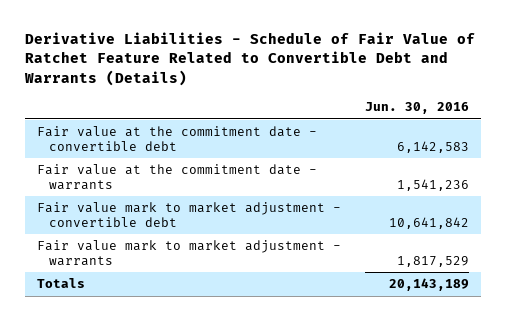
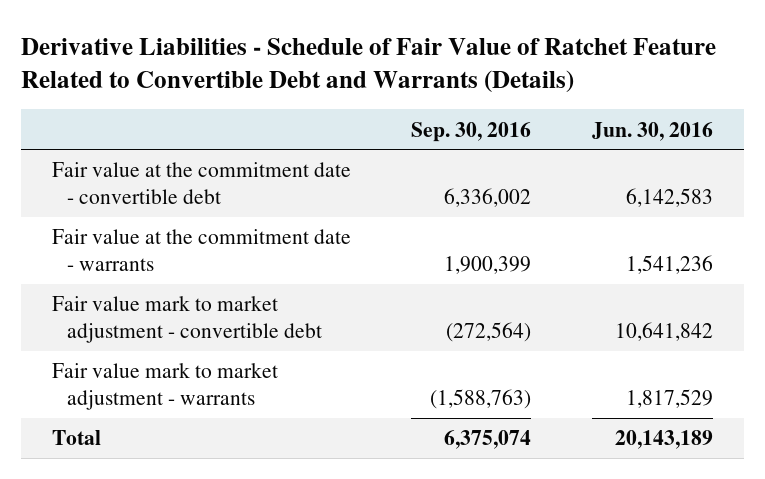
- | Jun. 30, 2016
+ | Sep. 30, 2016 | Jun. 30, 2016
- Totals | 20,143,189
+ Total | 6,375,074 | 20,143,189

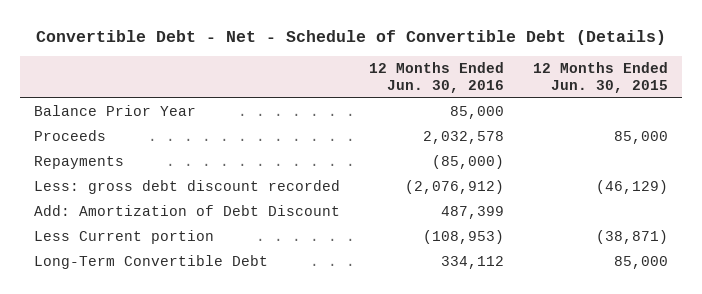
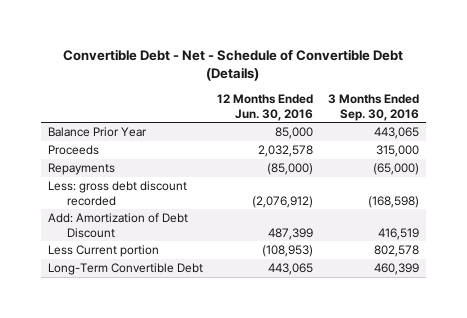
- | 12 Months Ended Jun. 30, 2016 | 12 Months Ended Jun. 30, 2015
+ | 12 Months Ended Jun. 30, 2016 | 3 Months Ended Sep. 30, 2016
- Long-Term Convertible Debt | 334,112 | 85,000
+ Long-Term Convertible Debt | 443,065 | 460,399

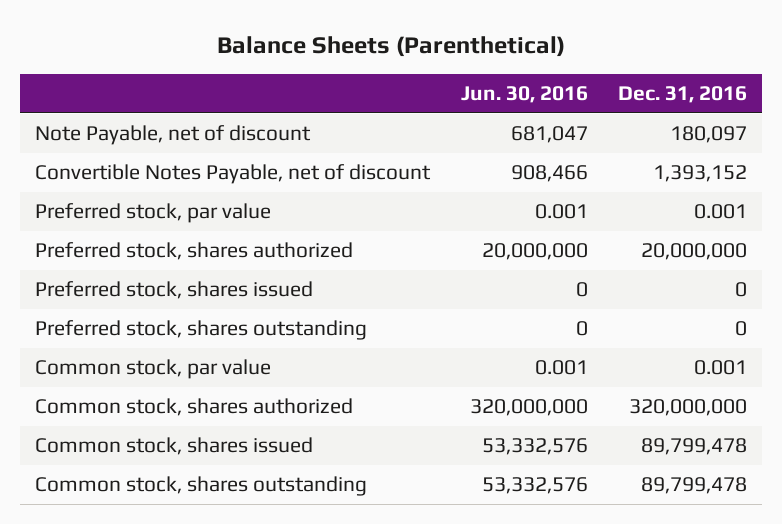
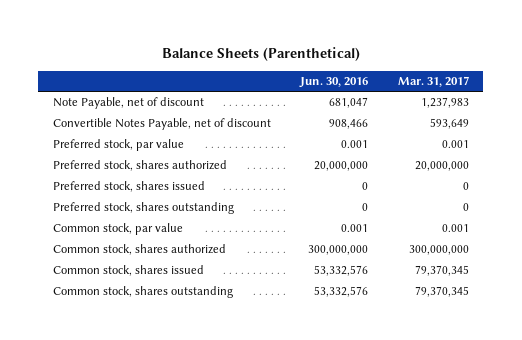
- | Jun. 30, 2016 | Dec. 31, 2016
+ | Jun. 30, 2016 | Mar. 31, 2017
- Common stock, shares authorized | 320,000,000 | 320,000,000
+ Common stock, shares authorized | 300,000,000 | 300,000,000

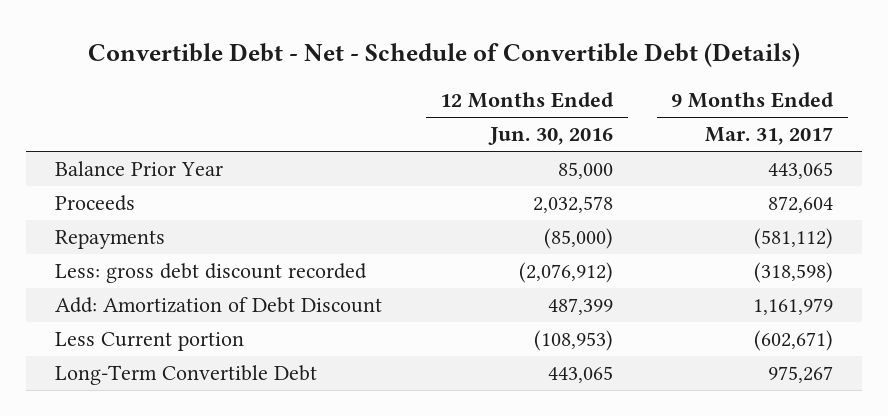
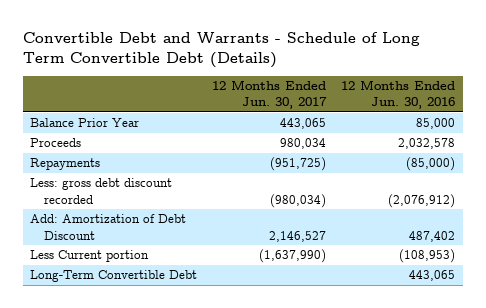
- Convertible Debt - Net - Schedule of Convertible Debt (Details)
+ Convertible Debt and Warrants - Schedule of Long Term Convertible Debt (Details)
- | 12 Months Ended Jun. 30, 2016 | 9 Months Ended Mar. 31, 2017
+ | 12 Months Ended Jun. 30, 2017 | 12 Months Ended Jun. 30, 2016
- Add: Amortization of Debt Discount | 487,399 | 1,161,979
+ Add: Amortization of Debt Discount | 2,146,527 | 487,402

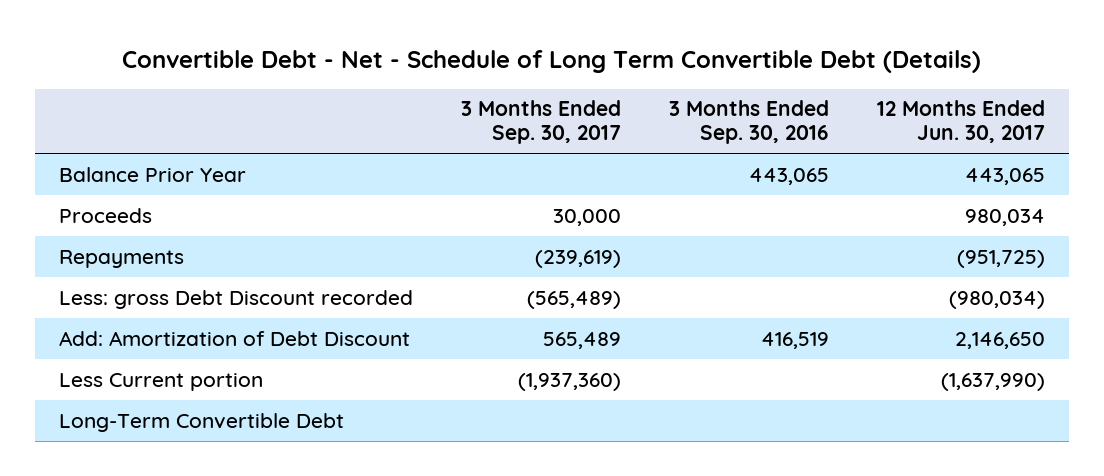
- Convertible Debt and Warrants - Schedule of Long Term Convertible Debt (Details)
+ Convertible Debt - Net - Schedule of Long Term Convertible Debt (Details)
- | 12 Months Ended Jun. 30, 2017 | 12 Months Ended Jun. 30, 2016
+ | 3 Months Ended Sep. 30, 2017 | 3 Months Ended Sep. 30, 2016 | 12 Months Ended Jun. 30, 2017
- Less: gross debt discount recorded | (980,034) | (2,076,912)
- Add: Amortization of Debt Discount | 2,146,527 | 487,402
+ Less: gross Debt Discount recorded | (565,489) | | (980,034)
+ Add: Amortization of Debt Discount | 565,489 | 416,519 | 2,146,650

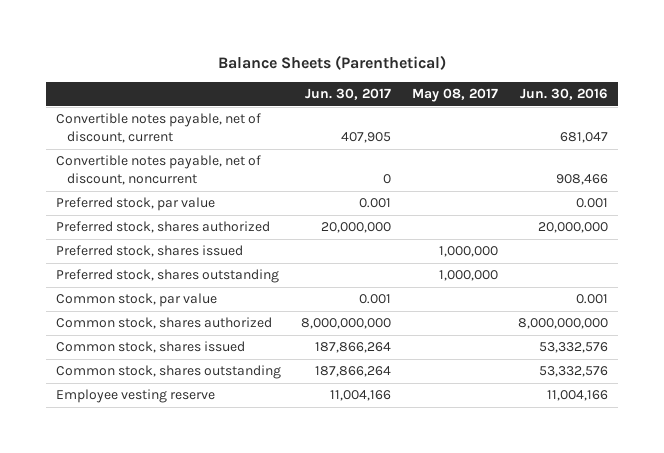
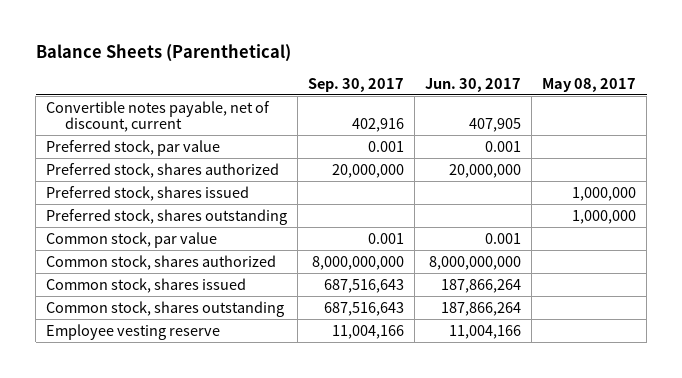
- | Jun. 30, 2017 | May 08, 2017 | Jun. 30, 2016
+ | Sep. 30, 2017 | Jun. 30, 2017 | May 08, 2017
- Convertible notes payable, net of discount, noncurrent | 0 | | 908,466

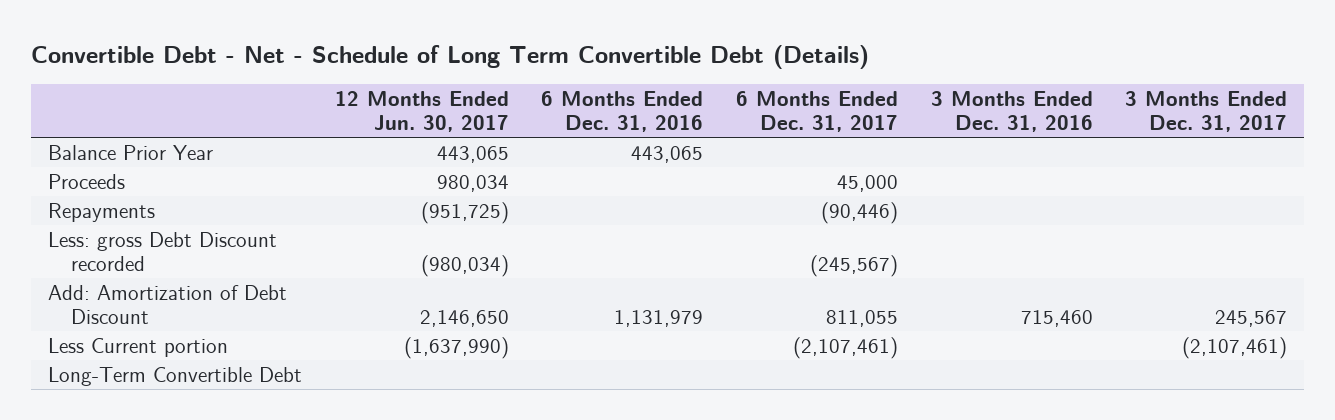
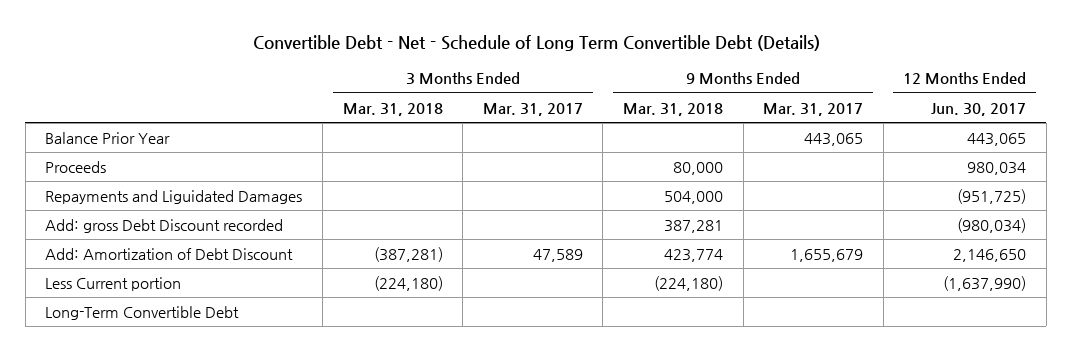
- | 12 Months Ended Jun. 30, 2017 | 6 Months Ended Dec. 31, 2016 | 6 Months Ended Dec. 31, 2017 | 3 Months Ended Dec. 31, 2016 | 3 Months Ended Dec. 31, 2017
+ | 3 Months Ended Mar. 31, 2018 | 3 Months Ended Mar. 31, 2017 | 9 Months Ended Mar. 31, 2018 | 9 Months Ended Mar. 31, 2017 | 12 Months Ended Jun. 30, 2017
- Repayments | (951,725) | | (90,446) | |
- Less: gross Debt Discount recorded | (980,034) | | (245,567) | |
+ Repayments and Liguidated Damages | | | 504,000 | | (951,725)
+ Add: gross Debt Discount recorded | | | 387,281 | | (980,034)

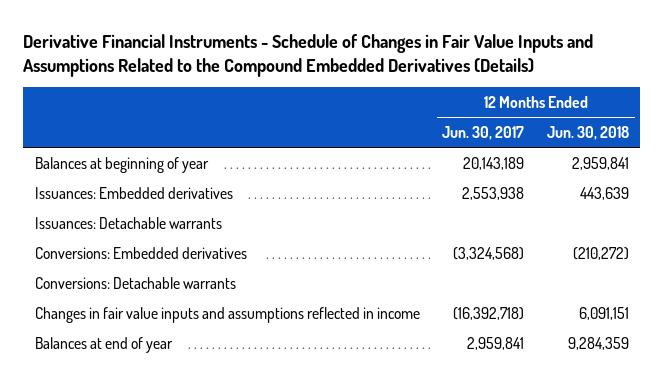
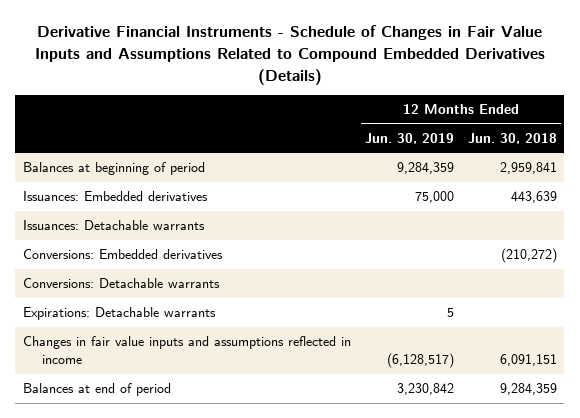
- Derivative Financial Instruments - Schedule of Changes in Fair Value Inputs and Assumptions Related to the Compound Embedded Derivatives (Details)
+ Derivative Financial Instruments - Schedule of Changes in Fair Value Inputs and Assumptions Related to Compound Embedded Derivatives (Details)
- | 12 Months Ended Jun. 30, 2017 | 12 Months Ended Jun. 30, 2018
+ | 12 Months Ended Jun. 30, 2019 | 12 Months Ended Jun. 30, 2018
- Balances at beginning of year | 20,143,189 | 2,959,841
+ Balances at beginning of period | 9,284,359 | 2,959,841
+ Expirations: Detachable warrants | 5 |
- Balances at end of year | 2,959,841 | 9,284,359
+ Balances at end of period | 3,230,842 | 9,284,359

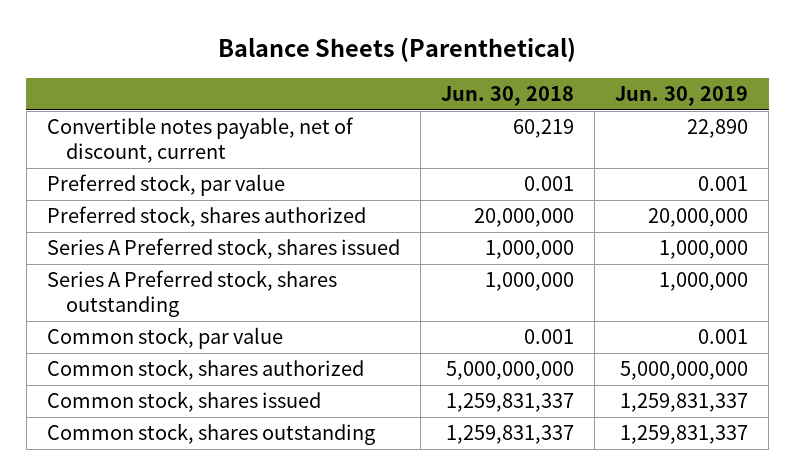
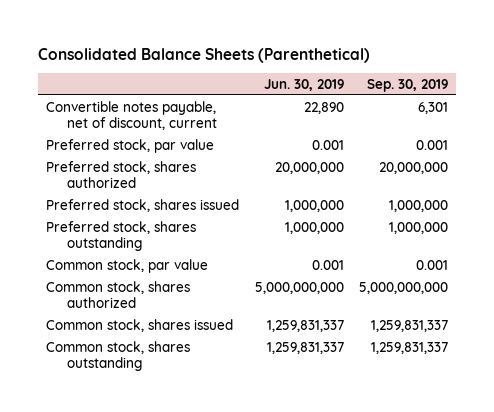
- Balance Sheets (Parenthetical)
+ Consolidated Balance Sheets (Parenthetical)
- | Jun. 30, 2018 | Jun. 30, 2019
+ | Jun. 30, 2019 | Sep. 30, 2019
- Series A Preferred stock, shares issued | 1,000,000 | 1,000,000
- Series A Preferred stock, shares outstanding | 1,000,000 | 1,000,000
+ Preferred stock, shares issued | 1,000,000 | 1,000,000
+ Preferred stock, shares outstanding | 1,000,000 | 1,000,000

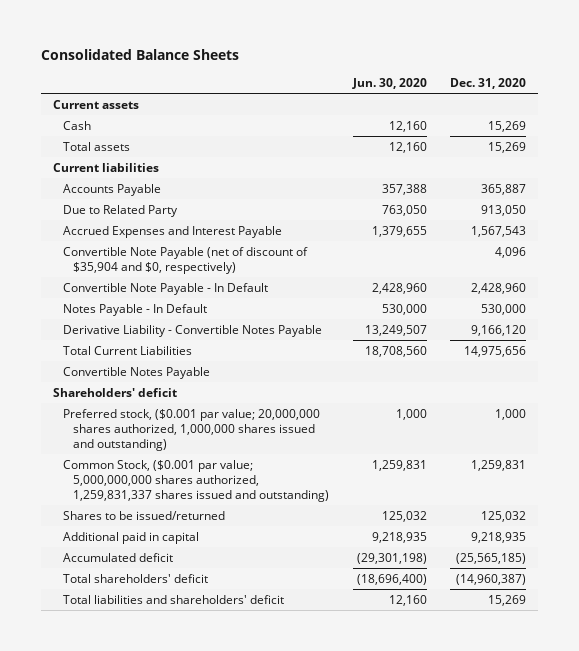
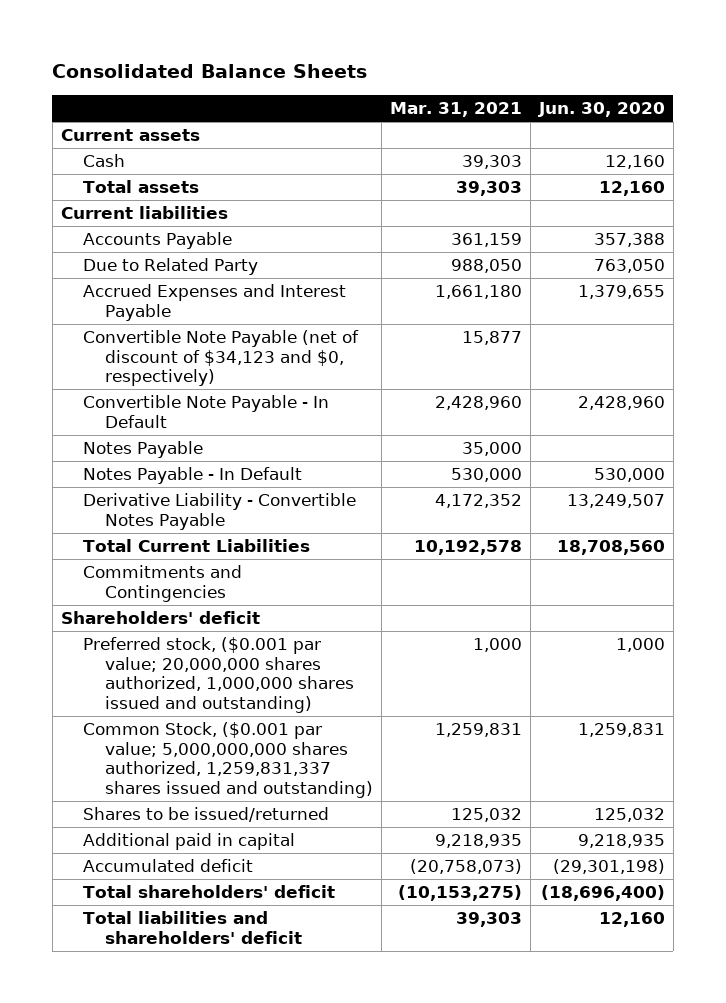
- | Jun. 30, 2020 | Dec. 31, 2020
+ | Mar. 31, 2021 | Jun. 30, 2020
- Convertible Note Payable (net of discount of $35,904 and $0, respectively) | | 4,096
+ Convertible Note Payable (net of discount of $34,123 and $0, respectively) | 15,877 |
+ Notes Payable | 35,000 |
- Convertible Notes Payable
+ Commitments and Contingencies

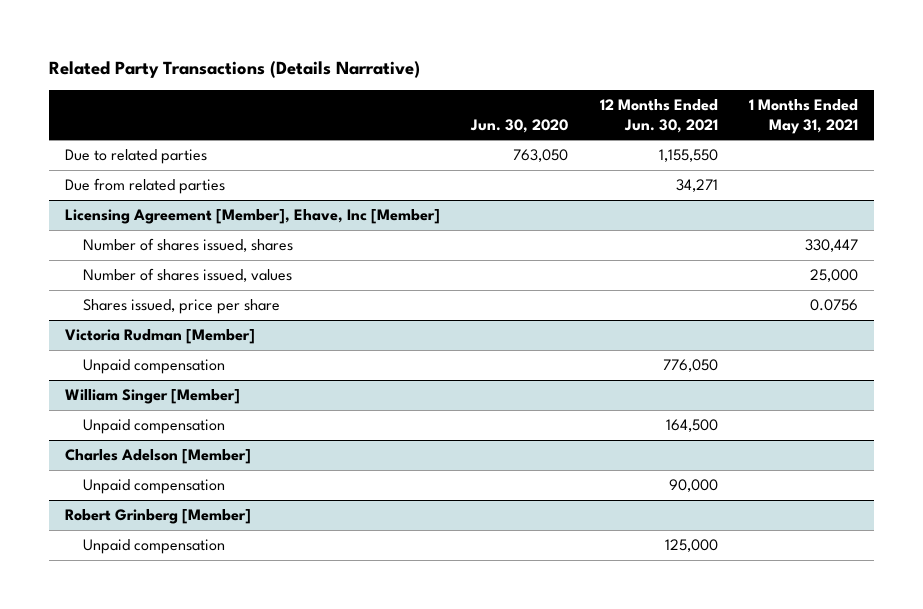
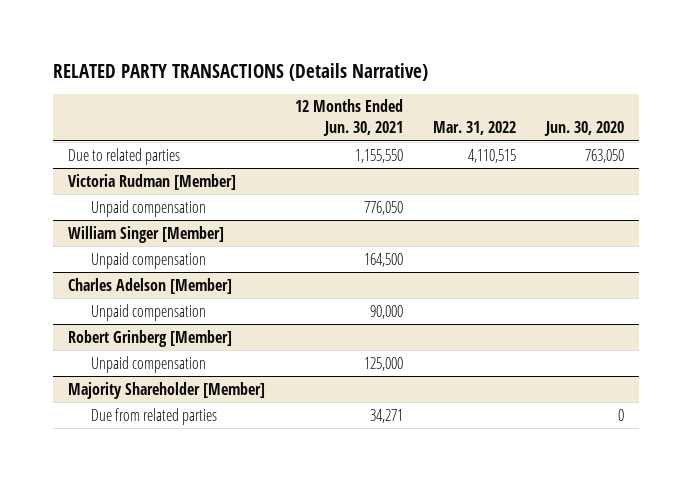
- Related Party Transactions (Details Narrative)
+ RELATED PARTY TRANSACTIONS (Details Narrative)
- | Jun. 30, 2020 | 12 Months Ended Jun. 30, 2021 | 1 Months Ended May 31, 2021
+ | 12 Months Ended Jun. 30, 2021 | Mar. 31, 2022 | Jun. 30, 2020
- Due from related parties | | 34,271 |
- Licensing Agreement [Member], Ehave, Inc [Member]
- Number of shares issued, shares | | | 330,447
- Number of shares issued, values | | | 25,000
- Shares issued, price per share | | | 0.0756
+ Majority Shareholder [Member]
+ Due from related parties | 34,271 | | 0

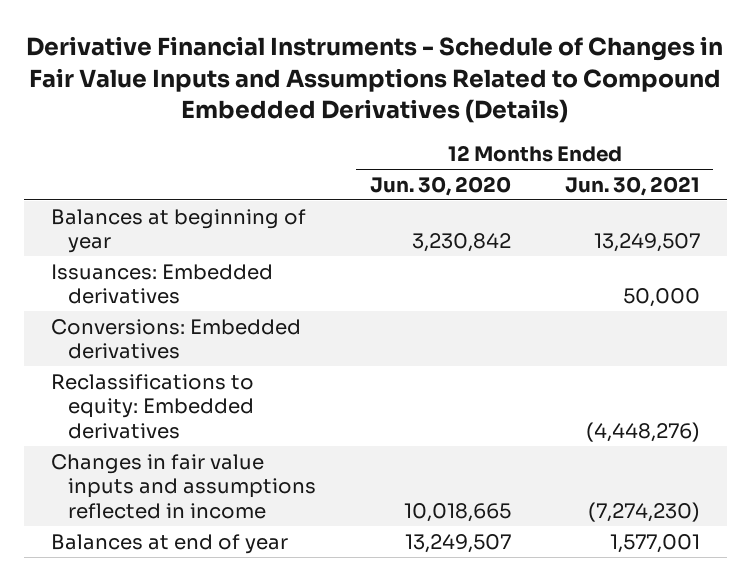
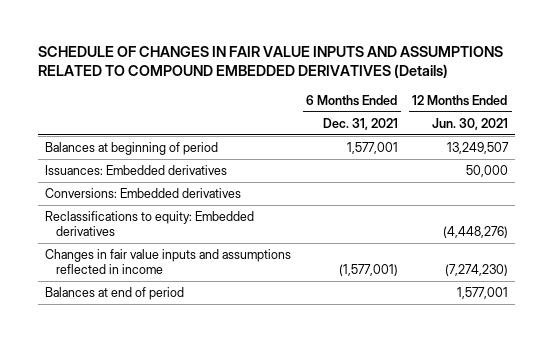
- Derivative Financial Instruments - Schedule of Changes in Fair Value Inputs and Assumptions Related to Compound Embedded Derivatives (Details)
+ SCHEDULE OF CHANGES IN FAIR VALUE INPUTS AND ASSUMPTIONS RELATED TO COMPOUND EMBEDDED DERIVATIVES (Details)
- | 12 Months Ended Jun. 30, 2020 | 12 Months Ended Jun. 30, 2021
+ | 6 Months Ended Dec. 31, 2021 | 12 Months Ended Jun. 30, 2021
- Balances at beginning of year | 3,230,842 | 13,249,507
+ Balances at beginning of period | 1,577,001 | 13,249,507
- Balances at end of year | 13,249,507 | 1,577,001
+ Balances at end of period | | 1,577,001

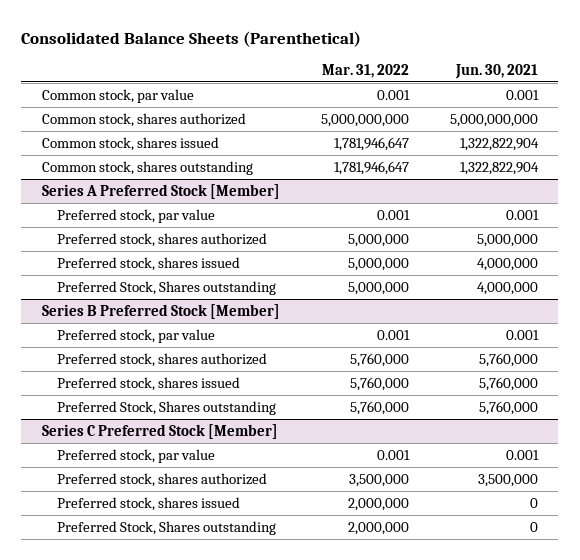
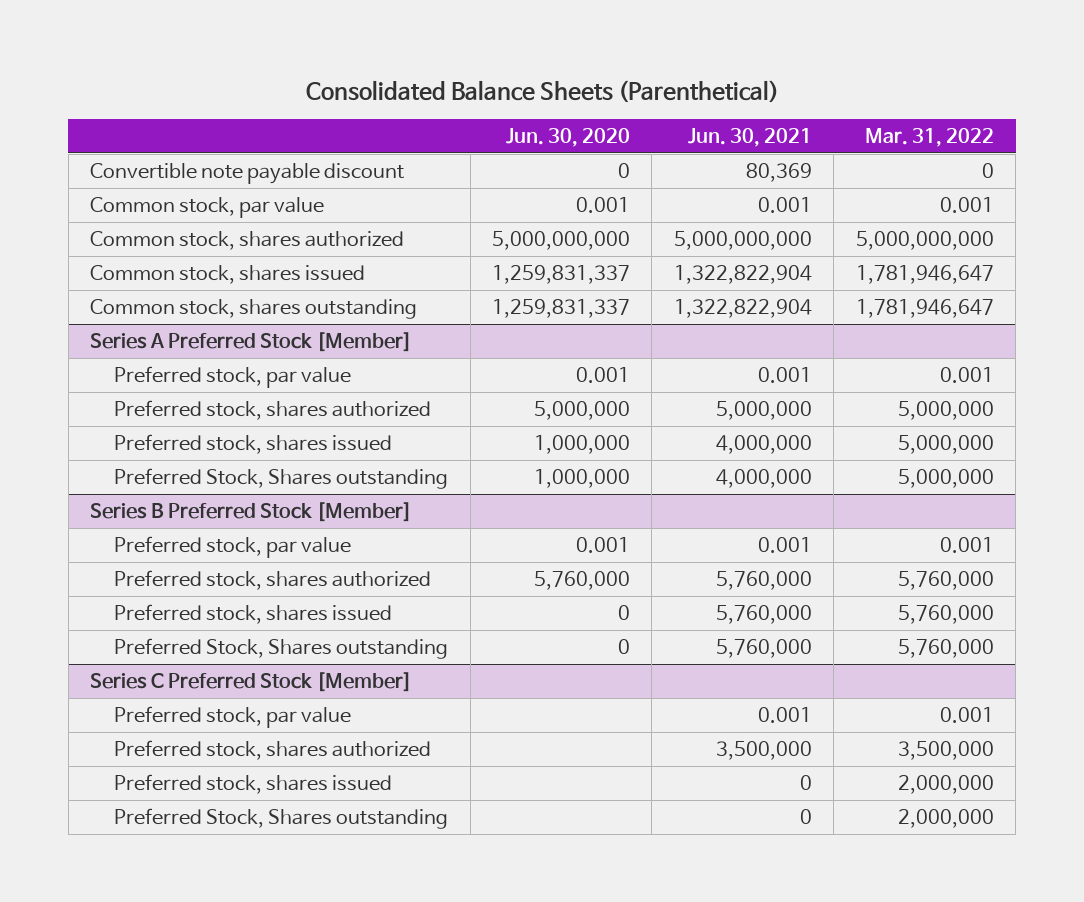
- | Mar. 31, 2022 | Jun. 30, 2021
+ | Jun. 30, 2020 | Jun. 30, 2021 | Mar. 31, 2022
+ Convertible note payable discount | 0 | 80,369 | 0

